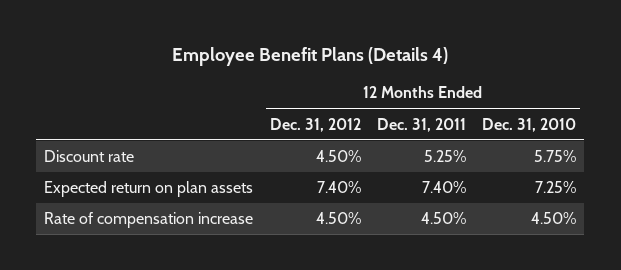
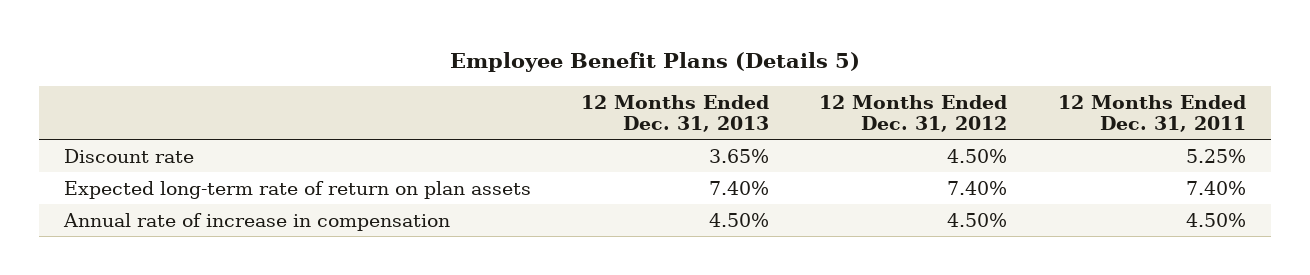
- Employee Benefit Plans (Details 4)
+ Employee Benefit Plans (Details 5)
- | 12 Months Ended Dec. 31, 2012 | 12 Months Ended Dec. 31, 2011 | 12 Months Ended Dec. 31, 2010
+ | 12 Months Ended Dec. 31, 2013 | 12 Months Ended Dec. 31, 2012 | 12 Months Ended Dec. 31, 2011
- Expected return on plan assets | 7.40% | 7.40% | 7.25%
- Rate of compensation increase | 4.50% | 4.50% | 4.50%
+ Expected long-term rate of return on plan assets | 7.40% | 7.40% | 7.40%
+ Annual rate of increase in compensation | 4.50% | 4.50% | 4.50%

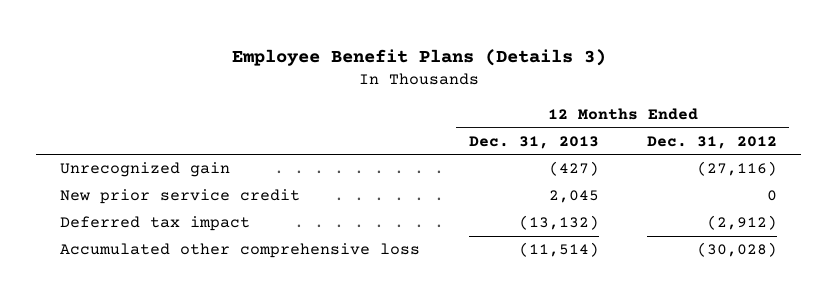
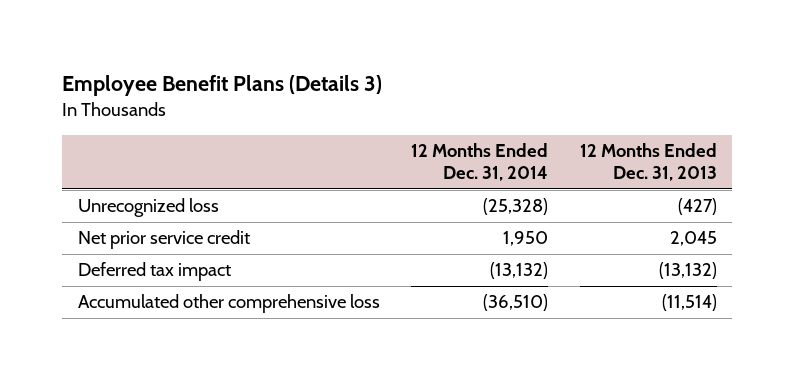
- | 12 Months Ended Dec. 31, 2013 | 12 Months Ended Dec. 31, 2012
+ | 12 Months Ended Dec. 31, 2014 | 12 Months Ended Dec. 31, 2013
- Unrecognized gain | (427) | (27,116)
- New prior service credit | 2,045 | 0
+ Unrecognized loss | (25,328) | (427)
+ Net prior service credit | 1,950 | 2,045

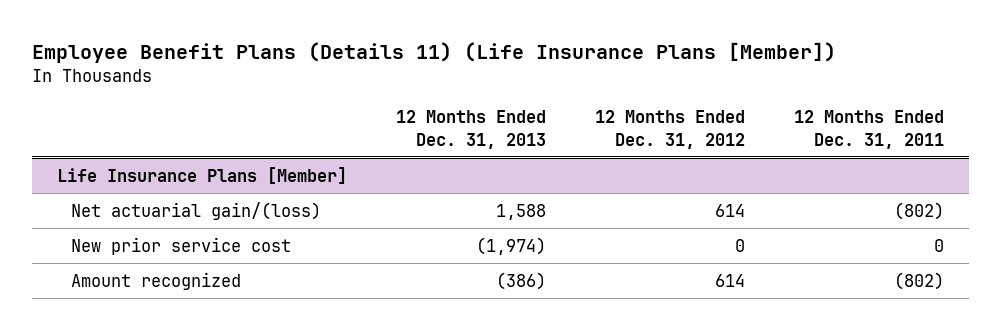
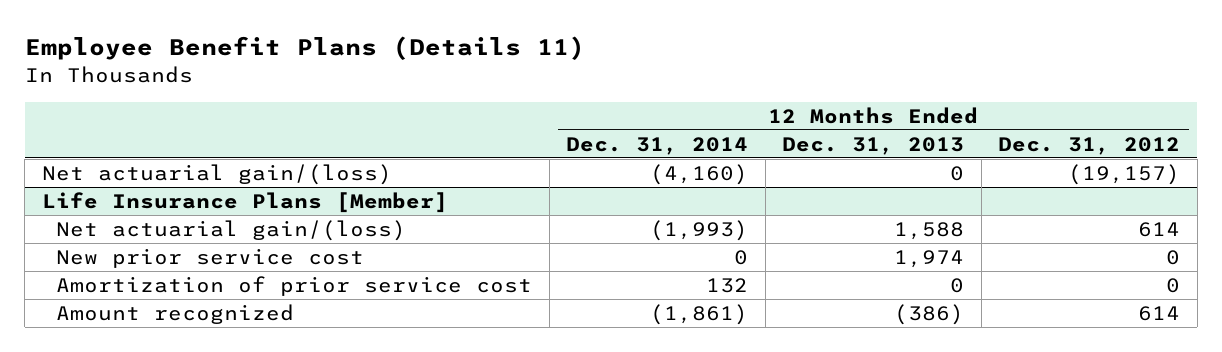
- Employee Benefit Plans (Details 11) (Life Insurance Plans [Member])
+ Employee Benefit Plans (Details 11)
- | 12 Months Ended Dec. 31, 2013 | 12 Months Ended Dec. 31, 2012 | 12 Months Ended Dec. 31, 2011
+ | 12 Months Ended Dec. 31, 2014 | 12 Months Ended Dec. 31, 2013 | 12 Months Ended Dec. 31, 2012
+ Net actuarial gain/(loss) | (4,160) | 0 | (19,157)
@ Life Insurance Plans [Member]
- New prior service cost | (1,974) | 0 | 0
+ New prior service cost | 0 | 1,974 | 0
+ Amortization of prior service cost | 132 | 0 | 0

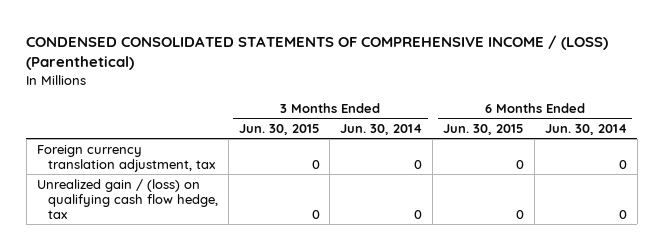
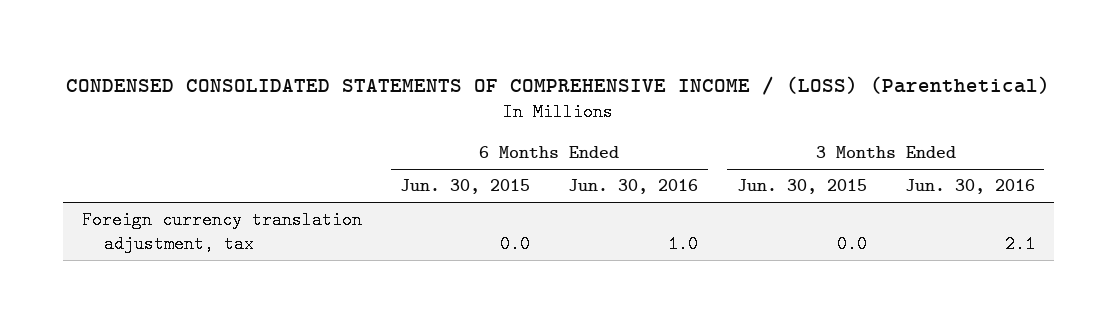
- | 3 Months Ended Jun. 30, 2015 | 3 Months Ended Jun. 30, 2014 | 6 Months Ended Jun. 30, 2015 | 6 Months Ended Jun. 30, 2014
+ | 6 Months Ended Jun. 30, 2015 | 6 Months Ended Jun. 30, 2016 | 3 Months Ended Jun. 30, 2015 | 3 Months Ended Jun. 30, 2016
- Foreign currency translation adjustment, tax | 0 | 0 | 0 | 0
- Unrealized gain / (loss) on qualifying cash flow hedge, tax | 0 | 0 | 0 | 0
+ Foreign currency translation adjustment, tax | 0.0 | 1.0 | 0.0 | 2.1

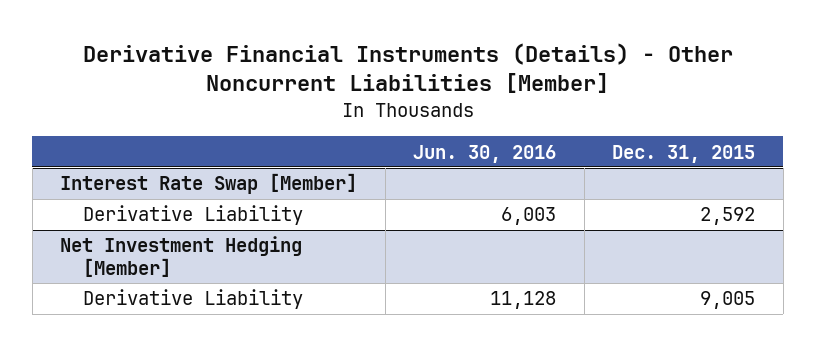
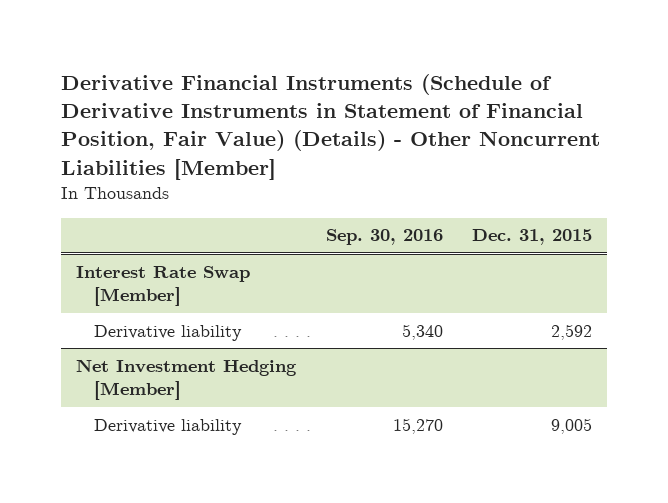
- Derivative Financial Instruments (Details) - Other Noncurrent Liabilities [Member]
+ Derivative Financial Instruments (Schedule of Derivative Instruments in Statement of Financial Position, Fair Value) (Details) - Other Noncurrent Liabilities [Member]
- | Jun. 30, 2016 | Dec. 31, 2015
+ | Sep. 30, 2016 | Dec. 31, 2015
@ Interest Rate Swap [Member]
- Derivative Liability | 6,003 | 2,592
+ Derivative liability | 5,340 | 2,592
@ Net Investment Hedging [Member]
- Derivative Liability | 11,128 | 9,005
+ Derivative liability | 15,270 | 9,005

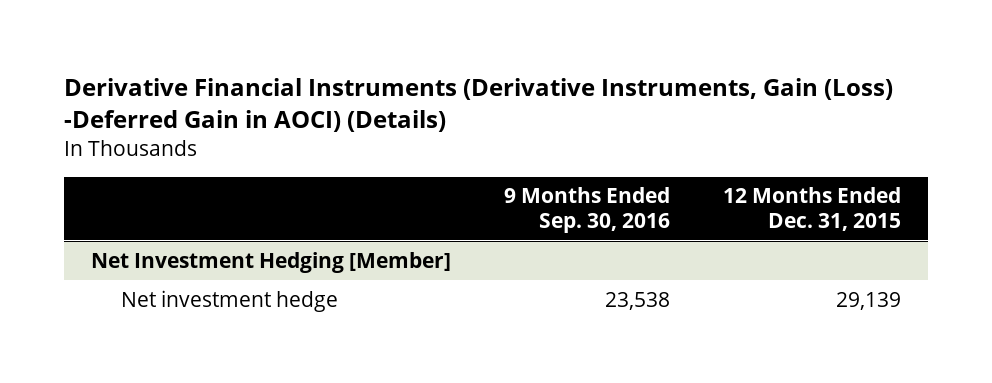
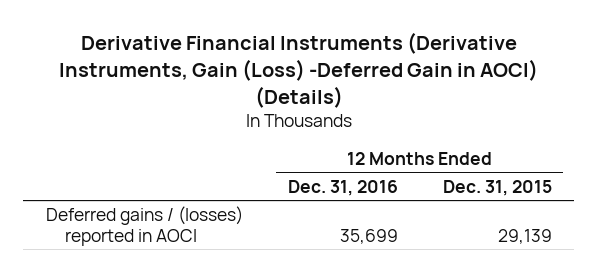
- | 9 Months Ended Sep. 30, 2016 | 12 Months Ended Dec. 31, 2015
+ | 12 Months Ended Dec. 31, 2016 | 12 Months Ended Dec. 31, 2015
- Net Investment Hedging [Member]
- Net investment hedge | 23,538 | 29,139
+ Deferred gains / (losses) reported in AOCI | 35,699 | 29,139

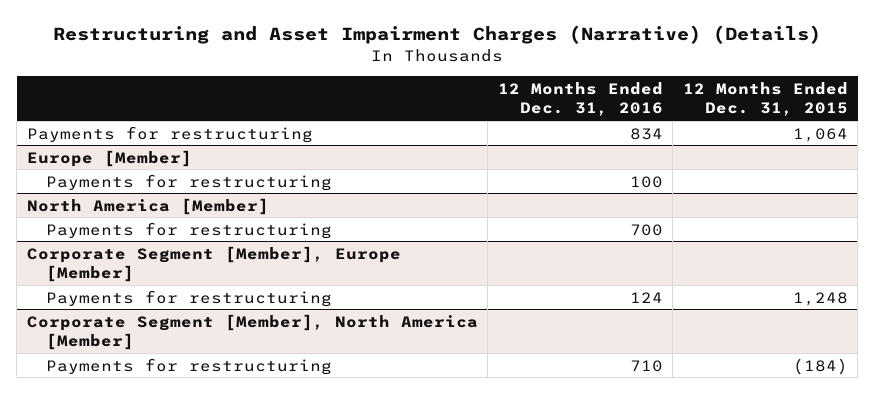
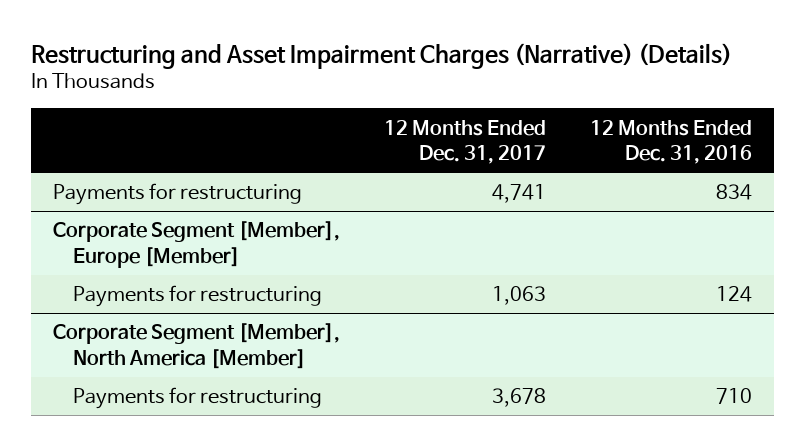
- | 12 Months Ended Dec. 31, 2016 | 12 Months Ended Dec. 31, 2015
+ | 12 Months Ended Dec. 31, 2017 | 12 Months Ended Dec. 31, 2016
- Europe [Member]
- Payments for restructuring | 100 |
- North America [Member]
- Payments for restructuring | 700 |

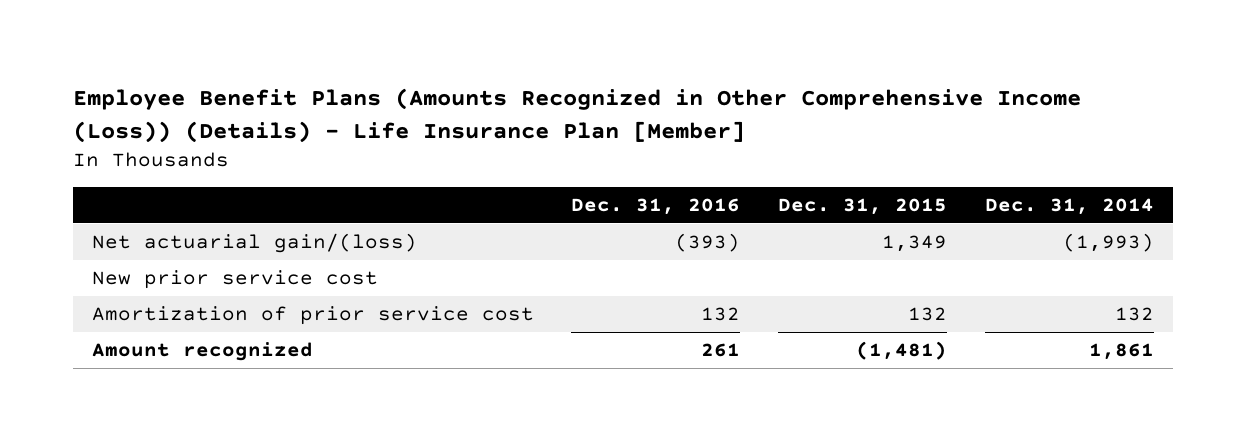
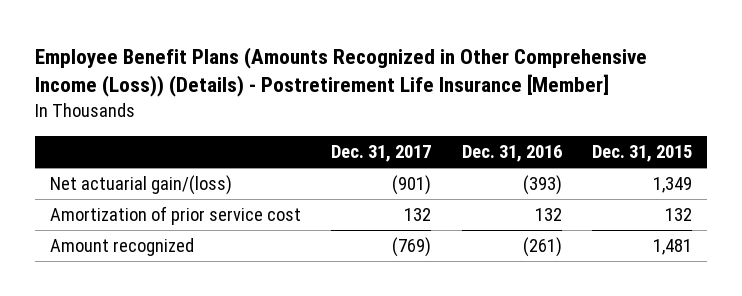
- Employee Benefit Plans (Amounts Recognized in Other Comprehensive Income (Loss)) (Details) - Life Insurance Plan [Member]
+ Employee Benefit Plans (Amounts Recognized in Other Comprehensive Income (Loss)) (Details) - Postretirement Life Insurance [Member]
- | Dec. 31, 2016 | Dec. 31, 2015 | Dec. 31, 2014
+ | Dec. 31, 2017 | Dec. 31, 2016 | Dec. 31, 2015
- New prior service cost
- Amount recognized | 261 | (1,481) | 1,861
+ Amount recognized | (769) | (261) | 1,481

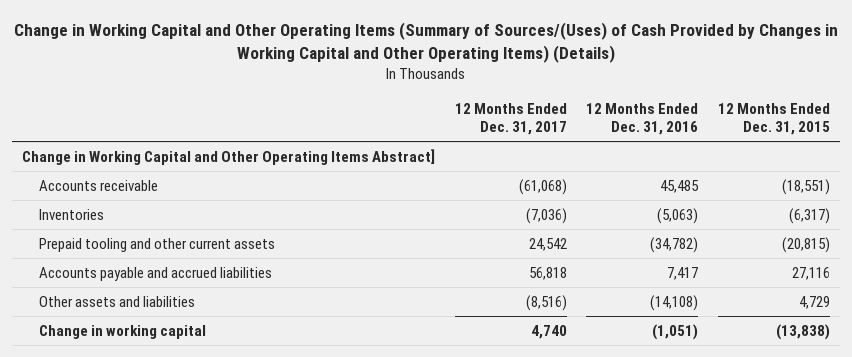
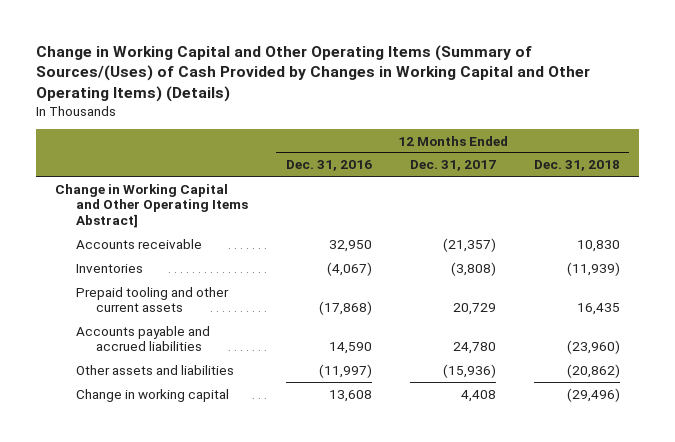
- | 12 Months Ended Dec. 31, 2017 | 12 Months Ended Dec. 31, 2016 | 12 Months Ended Dec. 31, 2015
+ | 12 Months Ended Dec. 31, 2016 | 12 Months Ended Dec. 31, 2017 | 12 Months Ended Dec. 31, 2018
- Accounts receivable | (61,068) | 45,485 | (18,551)
- Inventories | (7,036) | (5,063) | (6,317)
- Prepaid tooling and other current assets | 24,542 | (34,782) | (20,815)
- Accounts payable and accrued liabilities | 56,818 | 7,417 | 27,116
- Other assets and liabilities | (8,516) | (14,108) | 4,729
- Change in working capital | 4,740 | (1,051) | (13,838)
+ Accounts receivable | 32,950 | (21,357) | 10,830
+ Inventories | (4,067) | (3,808) | (11,939)
+ Prepaid tooling and other current assets | (17,868) | 20,729 | 16,435
+ Accounts payable and accrued liabilities | 14,590 | 24,780 | (23,960)
+ Other assets and liabilities | (11,997) | (15,936) | (20,862)
+ Change in working capital | 13,608 | 4,408 | (29,496)

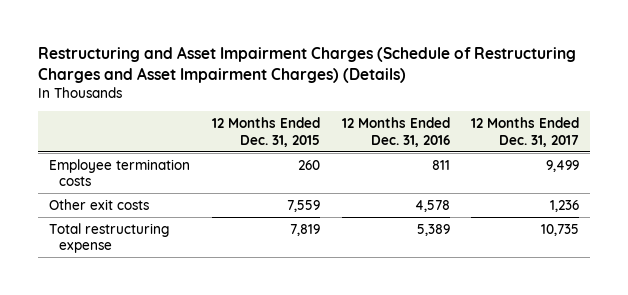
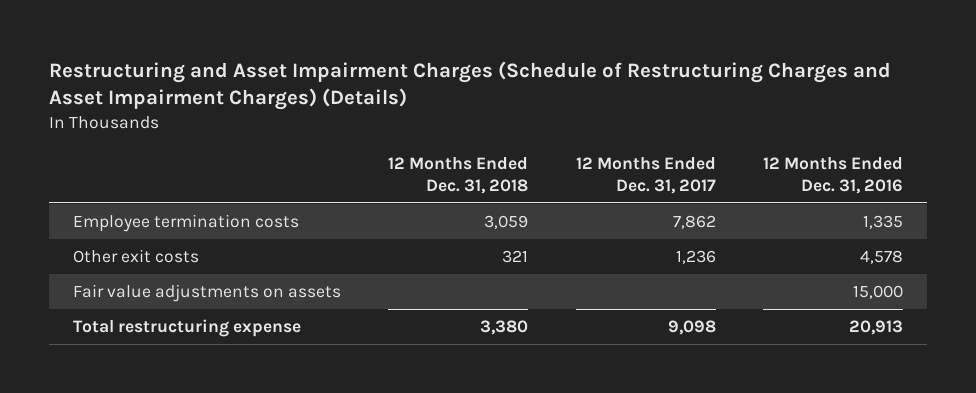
- | 12 Months Ended Dec. 31, 2015 | 12 Months Ended Dec. 31, 2016 | 12 Months Ended Dec. 31, 2017
+ | 12 Months Ended Dec. 31, 2018 | 12 Months Ended Dec. 31, 2017 | 12 Months Ended Dec. 31, 2016
- Employee termination costs | 260 | 811 | 9,499
+ Employee termination costs | 3,059 | 7,862 | 1,335
- Total restructuring expense | 7,819 | 5,389 | 10,735
+ Fair value adjustments on assets | | | 15,000
+ Total restructuring expense | 3,380 | 9,098 | 20,913

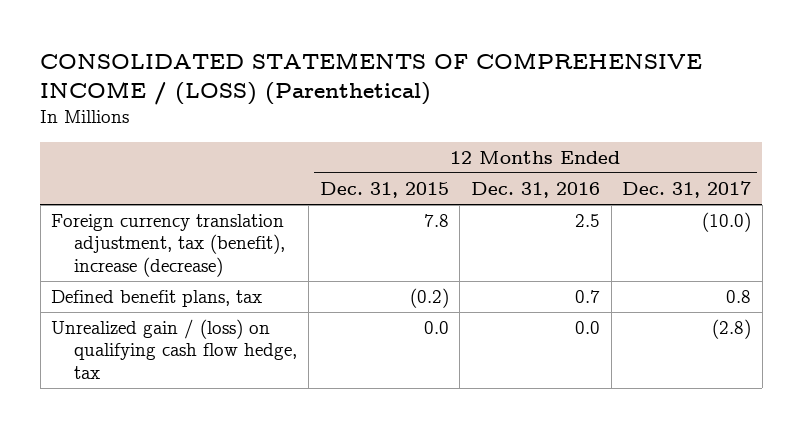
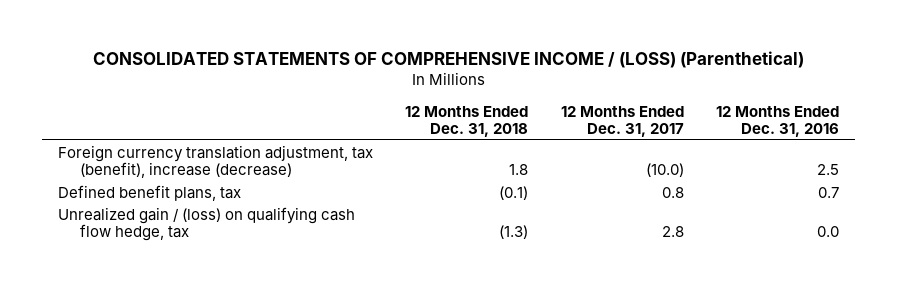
- | 12 Months Ended Dec. 31, 2015 | 12 Months Ended Dec. 31, 2016 | 12 Months Ended Dec. 31, 2017
+ | 12 Months Ended Dec. 31, 2018 | 12 Months Ended Dec. 31, 2017 | 12 Months Ended Dec. 31, 2016
- Unrealized gain / (loss) on qualifying cash flow hedge, tax | 0.0 | 0.0 | (2.8)
+ Unrealized gain / (loss) on qualifying cash flow hedge, tax | (1.3) | 2.8 | 0.0

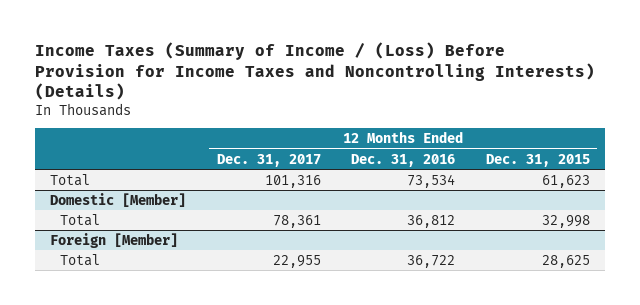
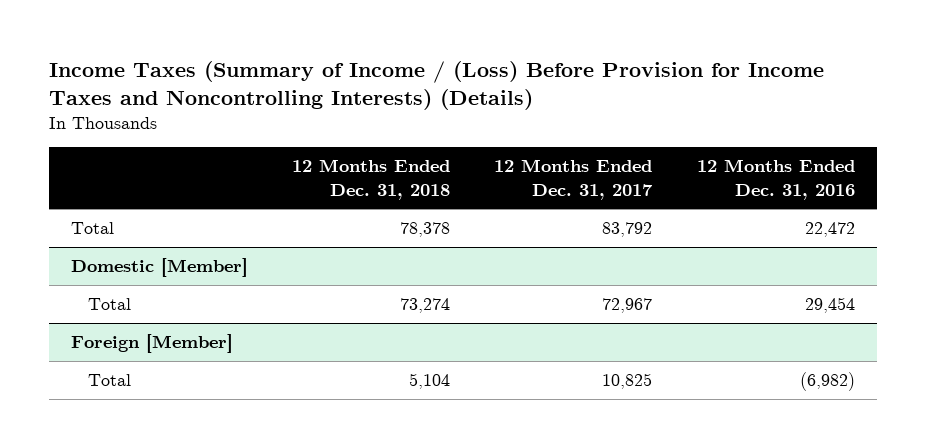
- | 12 Months Ended Dec. 31, 2017 | 12 Months Ended Dec. 31, 2016 | 12 Months Ended Dec. 31, 2015
+ | 12 Months Ended Dec. 31, 2018 | 12 Months Ended Dec. 31, 2017 | 12 Months Ended Dec. 31, 2016
- Total | 101,316 | 73,534 | 61,623
+ Total | 78,378 | 83,792 | 22,472
@ Domestic [Member]
- Total | 78,361 | 36,812 | 32,998
+ Total | 73,274 | 72,967 | 29,454
@ Foreign [Member]
- Total | 22,955 | 36,722 | 28,625
+ Total | 5,104 | 10,825 | (6,982)

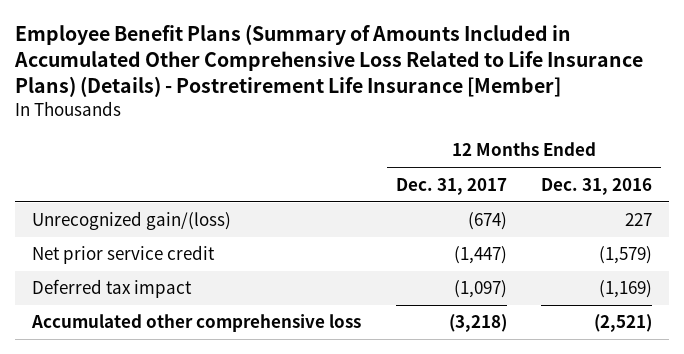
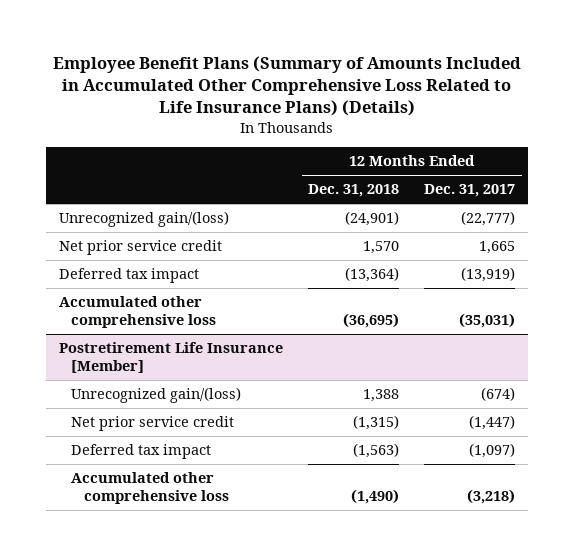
- Employee Benefit Plans (Summary of Amounts Included in Accumulated Other Comprehensive Loss Related to Life Insurance Plans) (Details) - Postretirement Life Insurance [Member]
+ Employee Benefit Plans (Summary of Amounts Included in Accumulated Other Comprehensive Loss Related to Life Insurance Plans) (Details)
- | 12 Months Ended Dec. 31, 2017 | 12 Months Ended Dec. 31, 2016
+ | 12 Months Ended Dec. 31, 2018 | 12 Months Ended Dec. 31, 2017
+ Unrecognized gain/(loss) | (24,901) | (22,777)
+ Net prior service credit | 1,570 | 1,665
+ Deferred tax impact | (13,364) | (13,919)
+ Accumulated other comprehensive loss | (36,695) | (35,031)
+ Postretirement Life Insurance [Member]

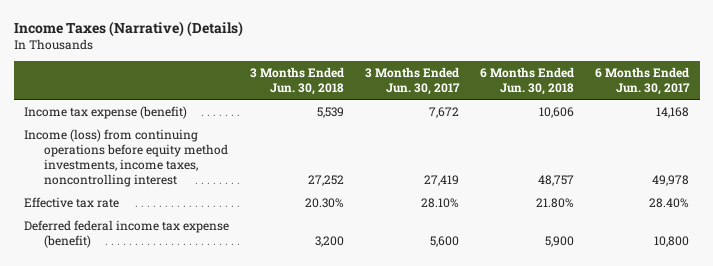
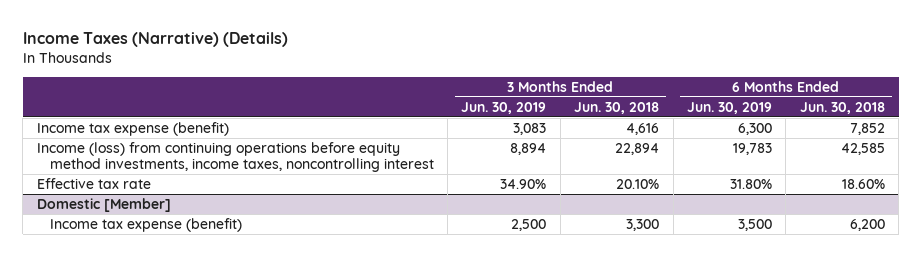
- | 3 Months Ended Jun. 30, 2018 | 3 Months Ended Jun. 30, 2017 | 6 Months Ended Jun. 30, 2018 | 6 Months Ended Jun. 30, 2017
+ | 3 Months Ended Jun. 30, 2019 | 3 Months Ended Jun. 30, 2018 | 6 Months Ended Jun. 30, 2019 | 6 Months Ended Jun. 30, 2018
- Income tax expense (benefit) | 5,539 | 7,672 | 10,606 | 14,168
- Income (loss) from continuing operations before equity method investments, income taxes, noncontrolling interest | 27,252 | 27,419 | 48,757 | 49,978
- Effective tax rate | 20.30% | 28.10% | 21.80% | 28.40%
- Deferred federal income tax expense (benefit) | 3,200 | 5,600 | 5,900 | 10,800
+ Income tax expense (benefit) | 3,083 | 4,616 | 6,300 | 7,852
+ Income (loss) from continuing operations before equity method investments, income taxes, noncontrolling interest | 8,894 | 22,894 | 19,783 | 42,585
+ Effective tax rate | 34.90% | 20.10% | 31.80% | 18.60%
+ Domestic [Member]
+ Income tax expense (benefit) | 2,500 | 3,300 | 3,500 | 6,200

